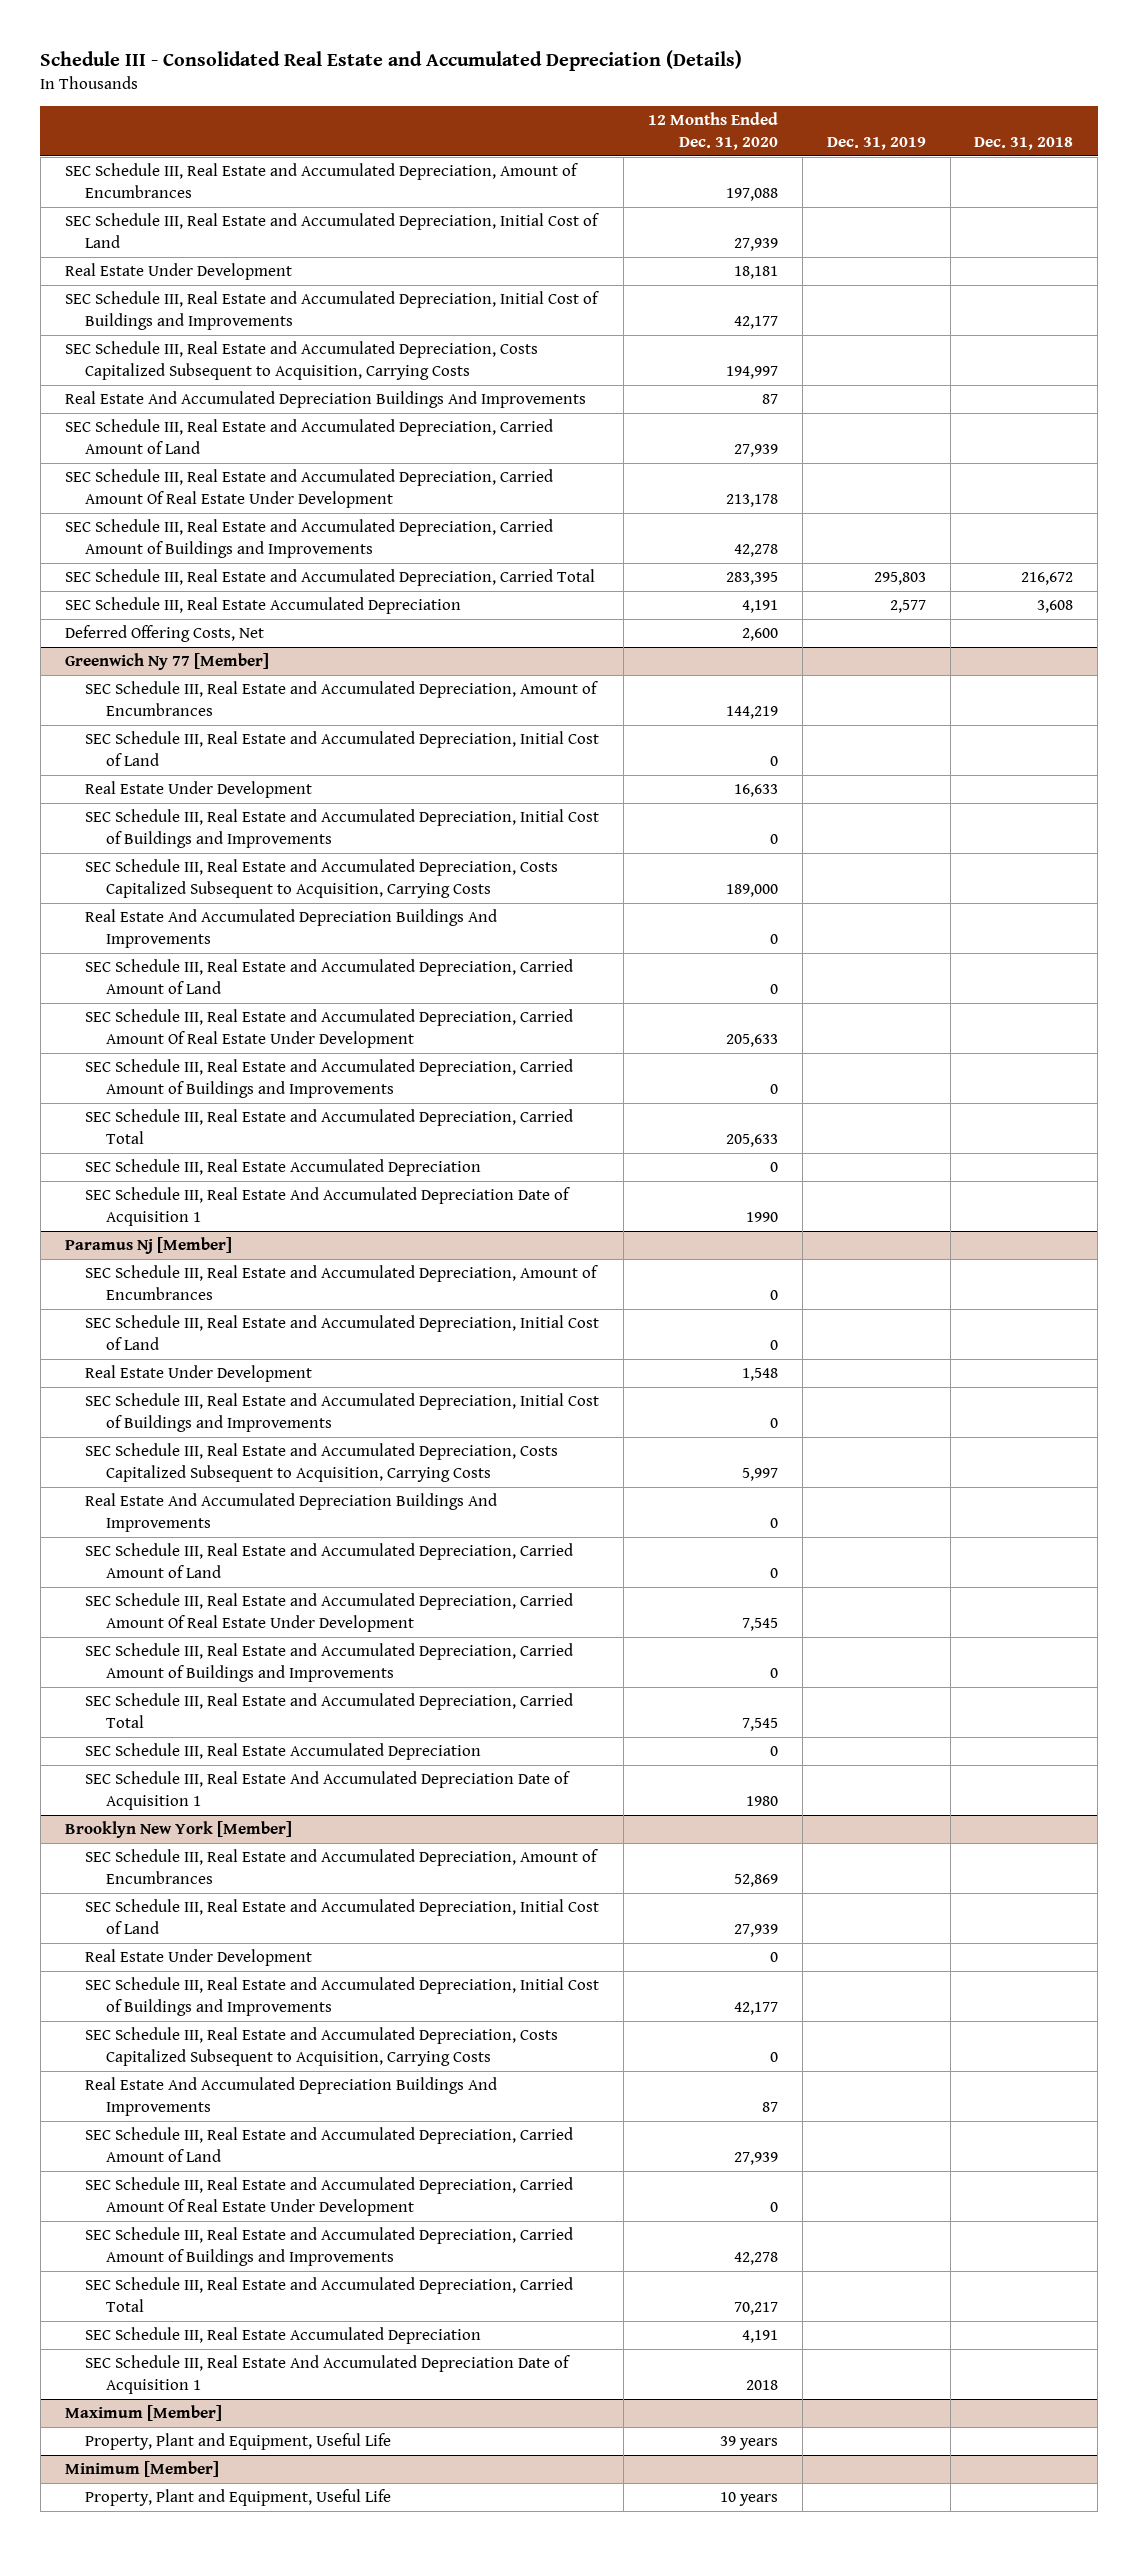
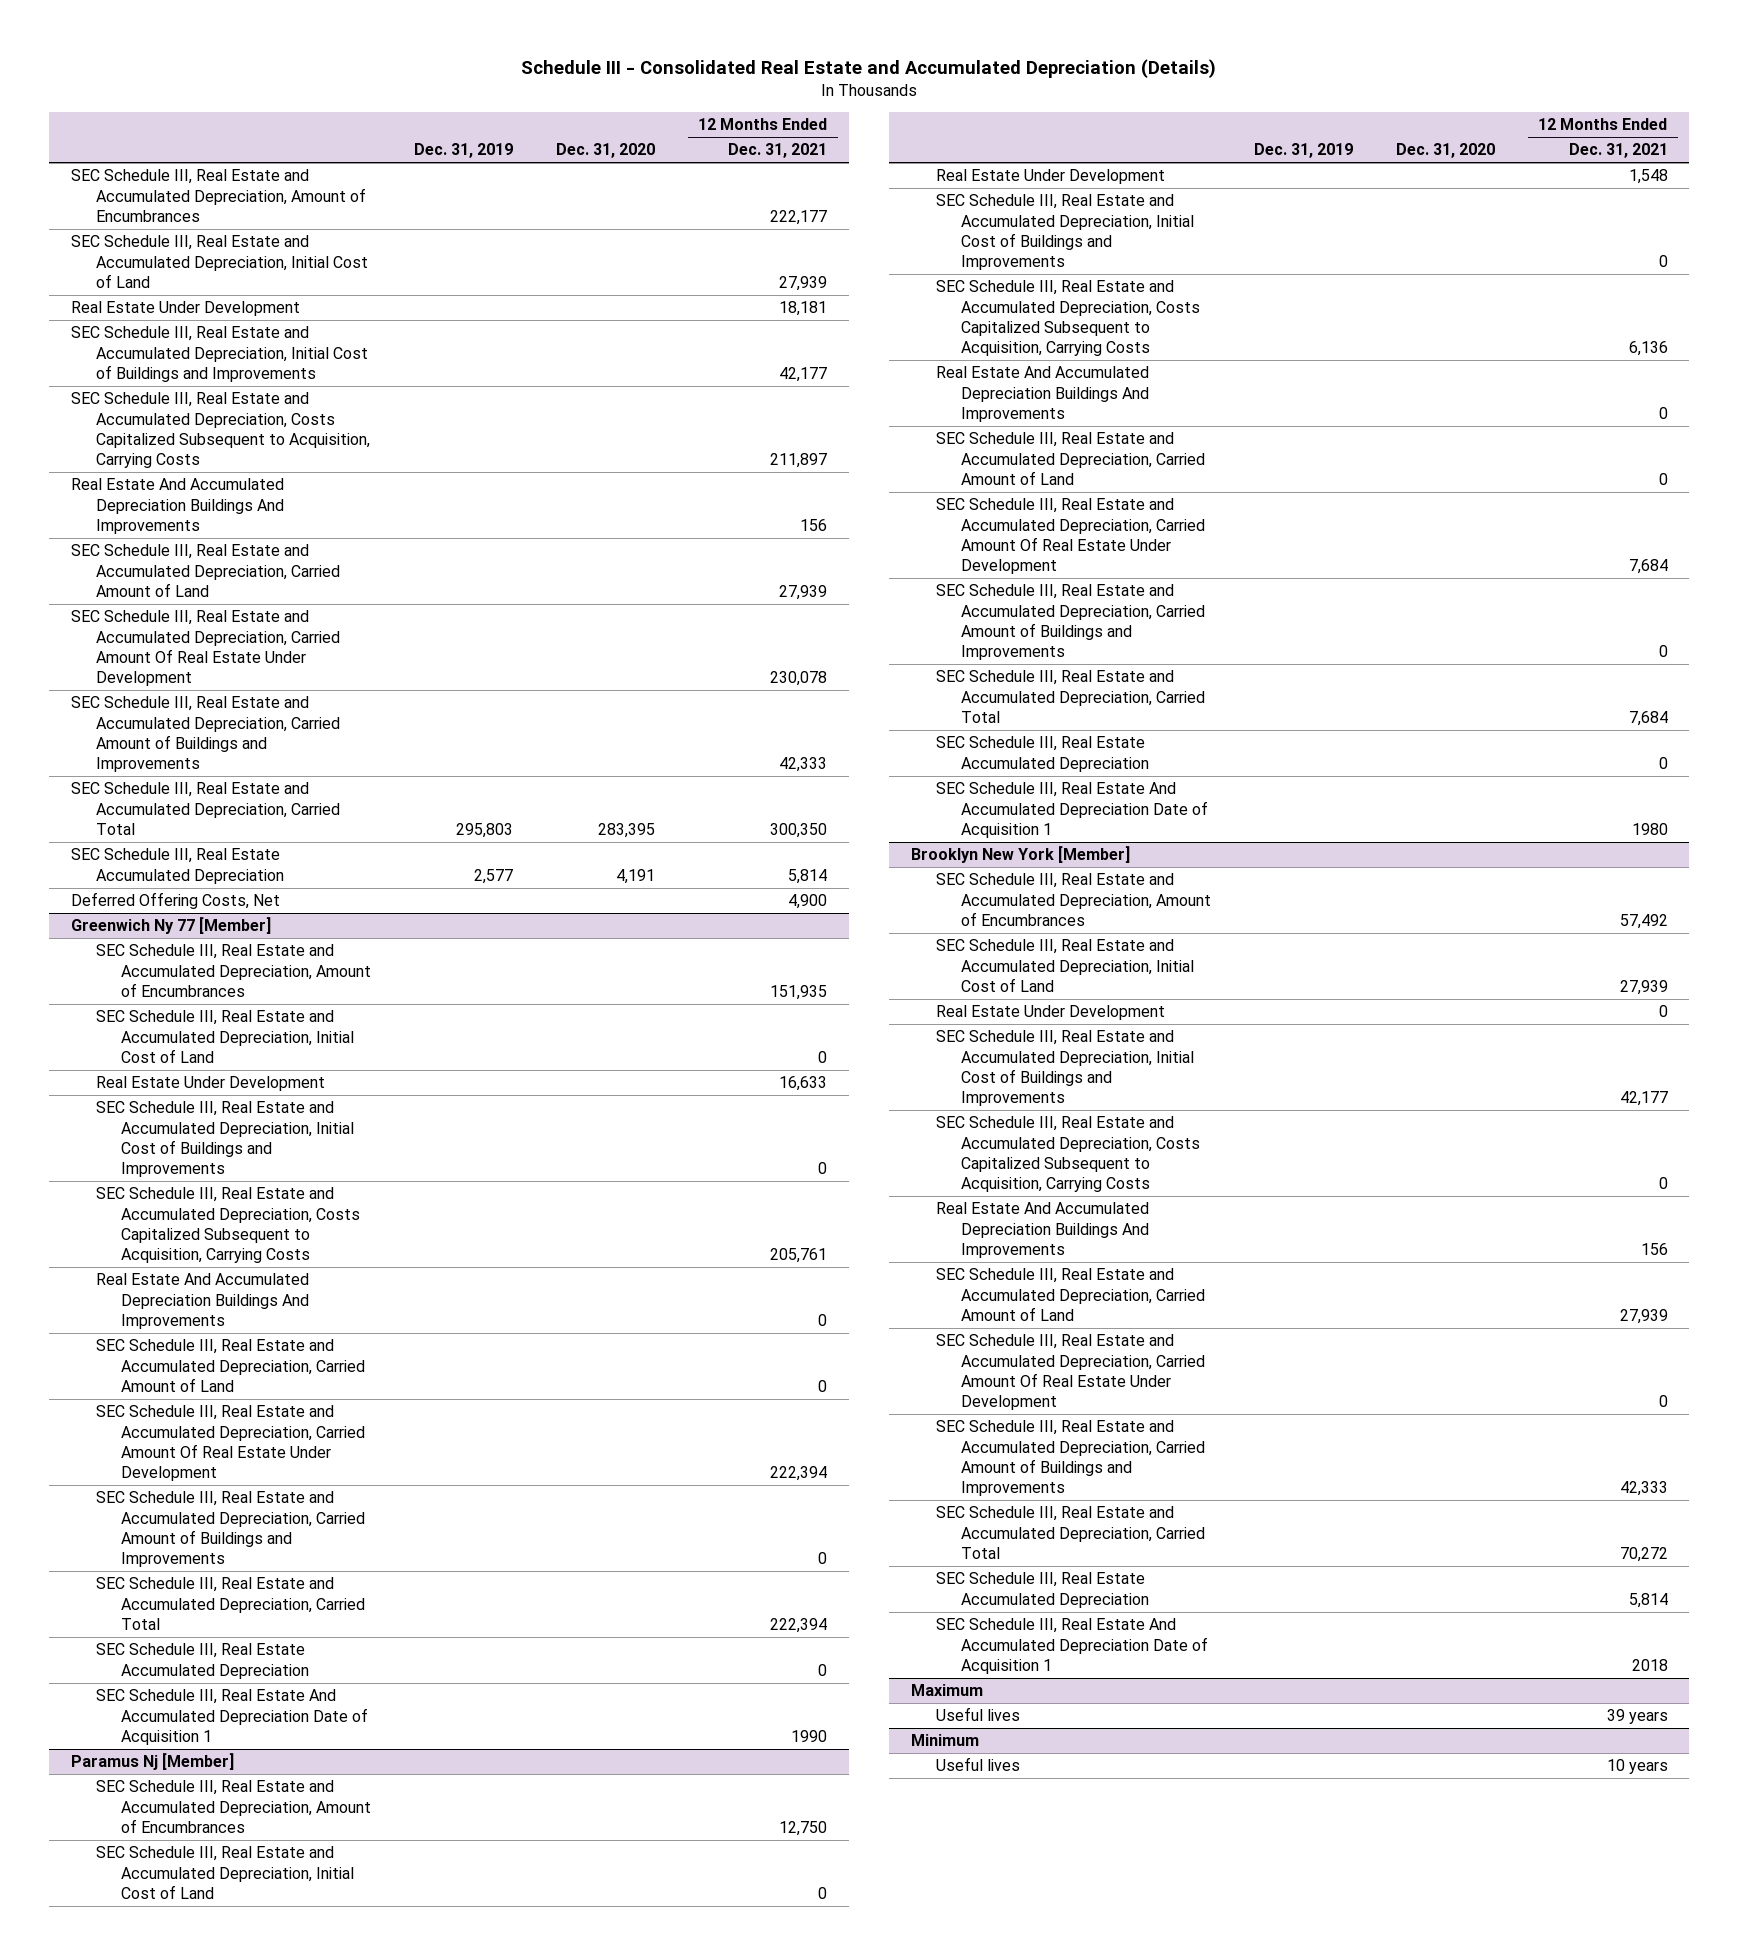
- | 12 Months Ended Dec. 31, 2020 | Dec. 31, 2019 | Dec. 31, 2018
+ | Dec. 31, 2019 | Dec. 31, 2020 | 12 Months Ended Dec. 31, 2021
- Maximum [Member]
- Property, Plant and Equipment, Useful Life | 39 years | |
- Minimum [Member]
- Property, Plant and Equipment, Useful Life | 10 years | |
+ Maximum
+ Useful lives | | | 39 years
+ Minimum
+ Useful lives | | | 10 years

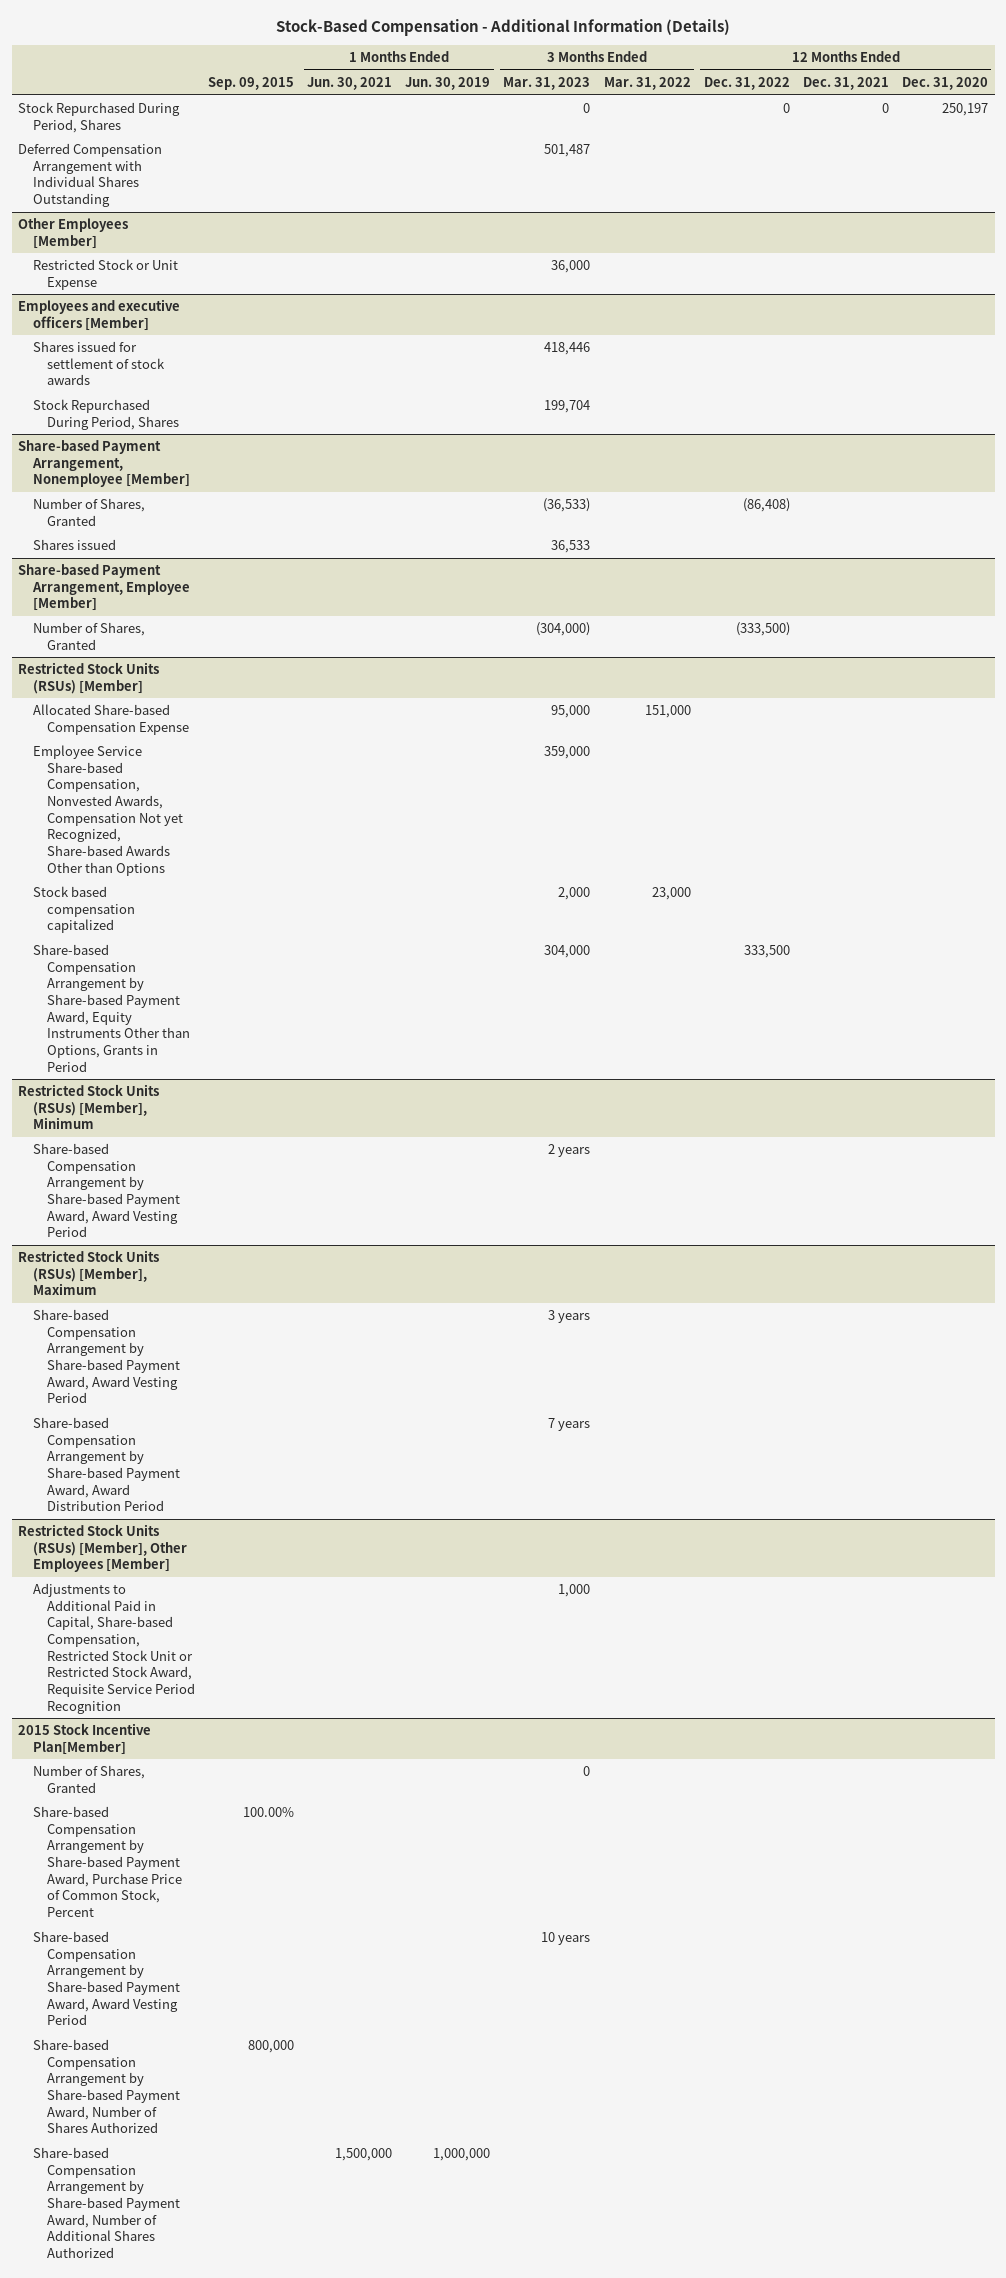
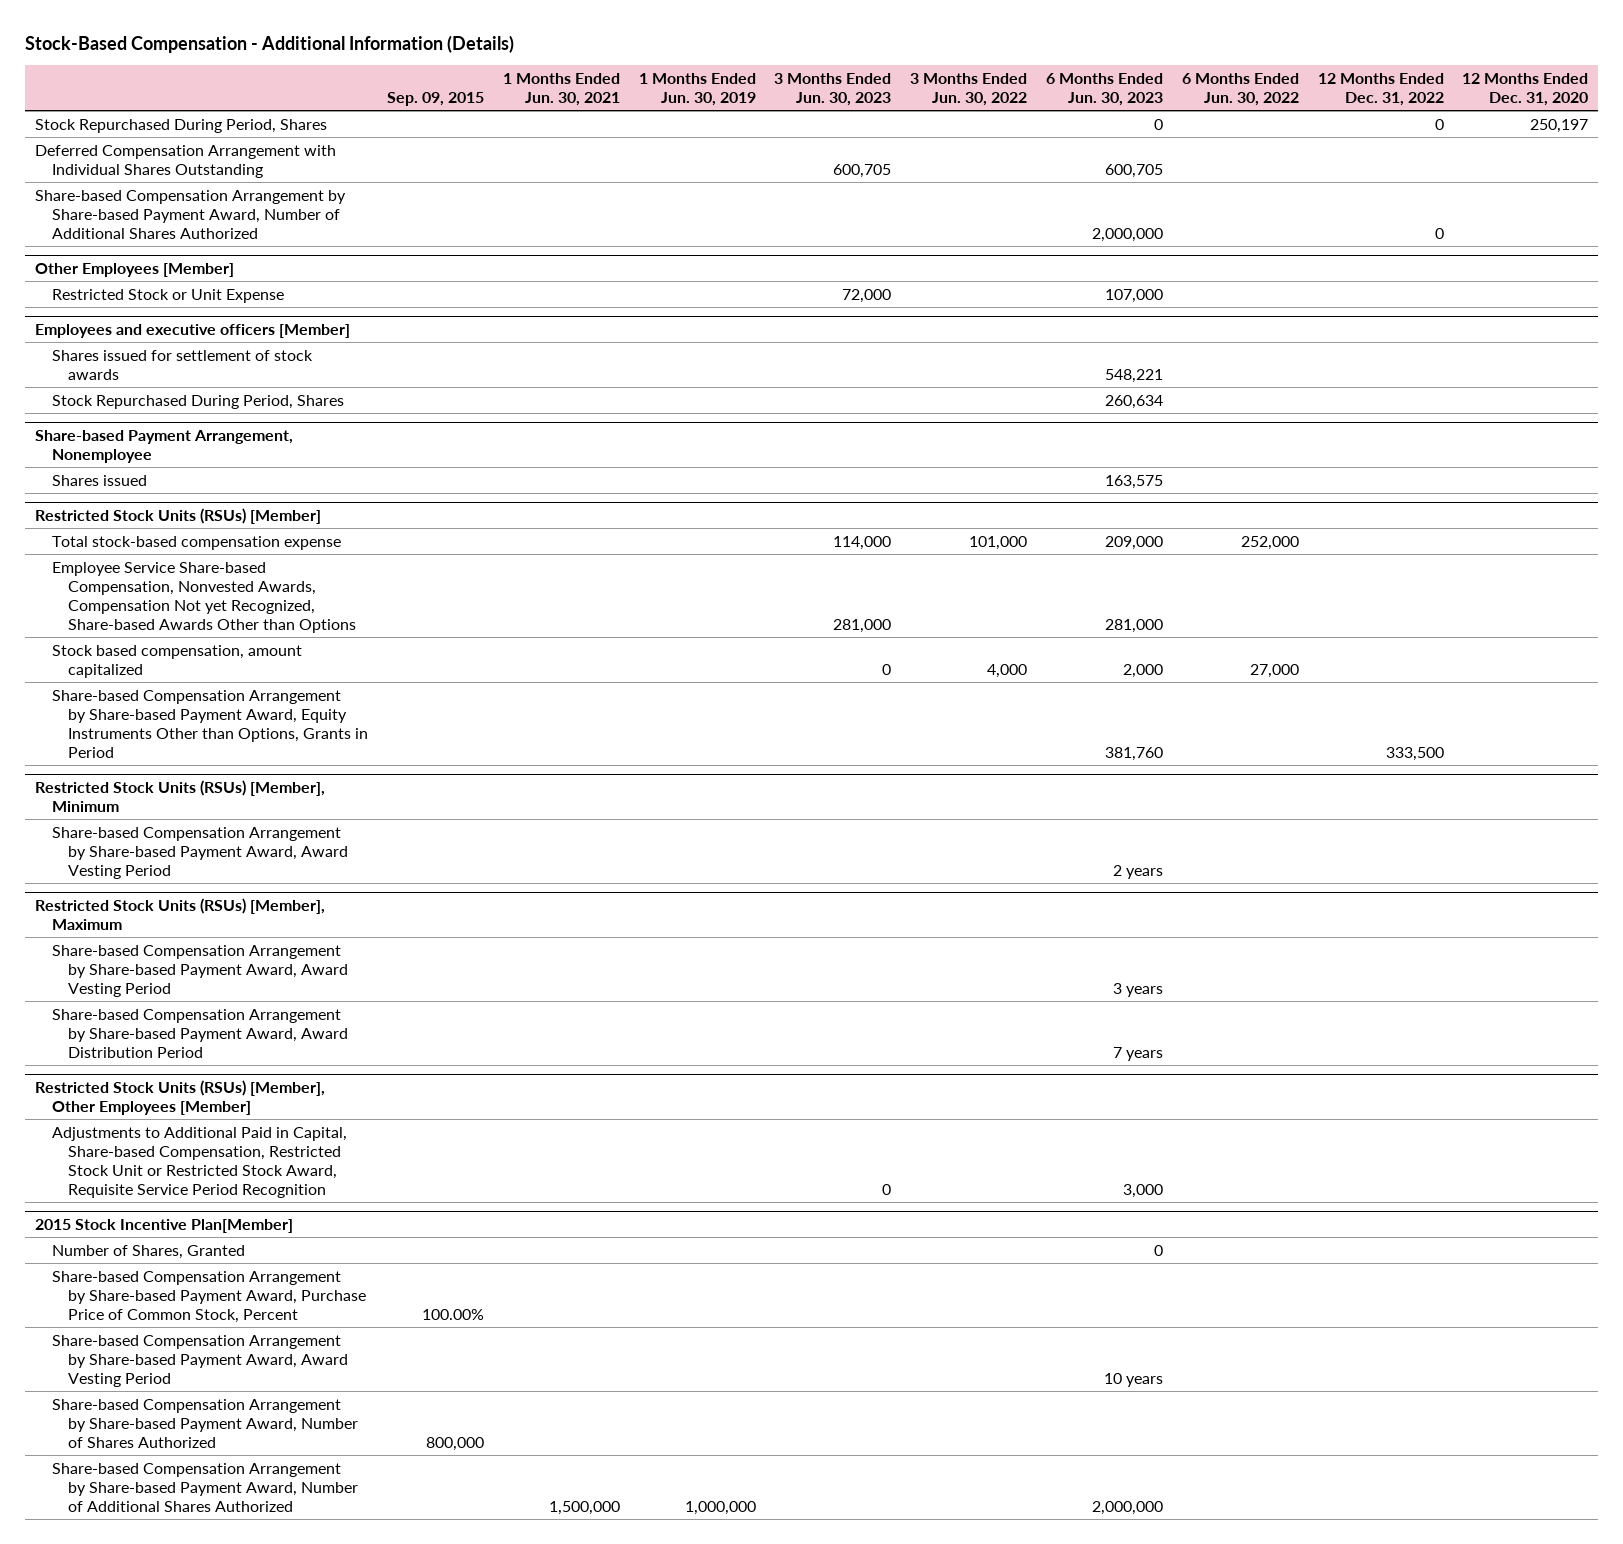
- | Sep. 09, 2015 | 1 Months Ended Jun. 30, 2021 | 1 Months Ended Jun. 30, 2019 | 3 Months Ended Mar. 31, 2023 | 3 Months Ended Mar. 31, 2022 | 12 Months Ended Dec. 31, 2022 | 12 Months Ended Dec. 31, 2021 | 12 Months Ended Dec. 31, 2020
+ | Sep. 09, 2015 | 1 Months Ended Jun. 30, 2021 | 1 Months Ended Jun. 30, 2019 | 3 Months Ended Jun. 30, 2023 | 3 Months Ended Jun. 30, 2022 | 6 Months Ended Jun. 30, 2023 | 6 Months Ended Jun. 30, 2022 | 12 Months Ended Dec. 31, 2022 | 12 Months Ended Dec. 31, 2020
+ Share-based Compensation Arrangement by Share-based Payment Award, Number of Additional Shares Authorized | | | | | | 2,000,000 | | 0 |
- Share-based Payment Arrangement, Nonemployee [Member]
- Number of Shares, Granted | | | | (36,533) | | (86,408) | |
+ Share-based Payment Arrangement, Nonemployee
- Share-based Payment Arrangement, Employee [Member]
- Number of Shares, Granted | | | | (304,000) | | (333,500) | |
@ Restricted Stock Units (RSUs) [Member]
- Allocated Share-based Compensation Expense | | | | 95,000 | 151,000 | | |
+ Total stock-based compensation expense | | | | 114,000 | 101,000 | 209,000 | 252,000 | |
- Stock based compensation capitalized | | | | 2,000 | 23,000 | | |
+ Stock based compensation, amount capitalized | | | | 0 | 4,000 | 2,000 | 27,000 | |

